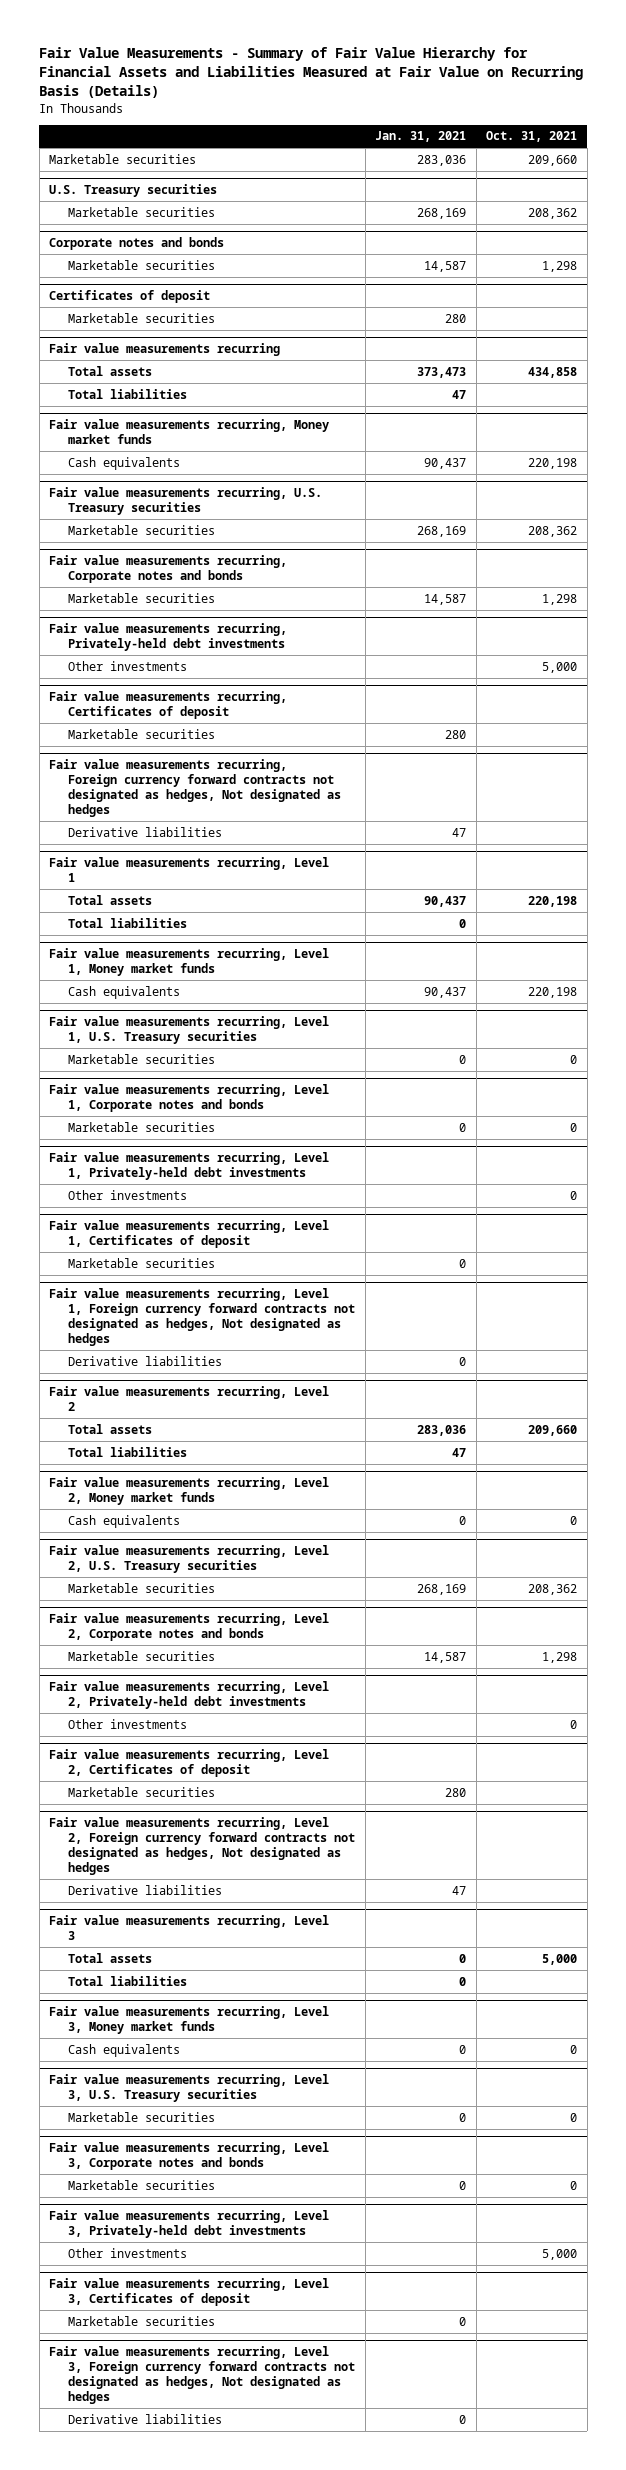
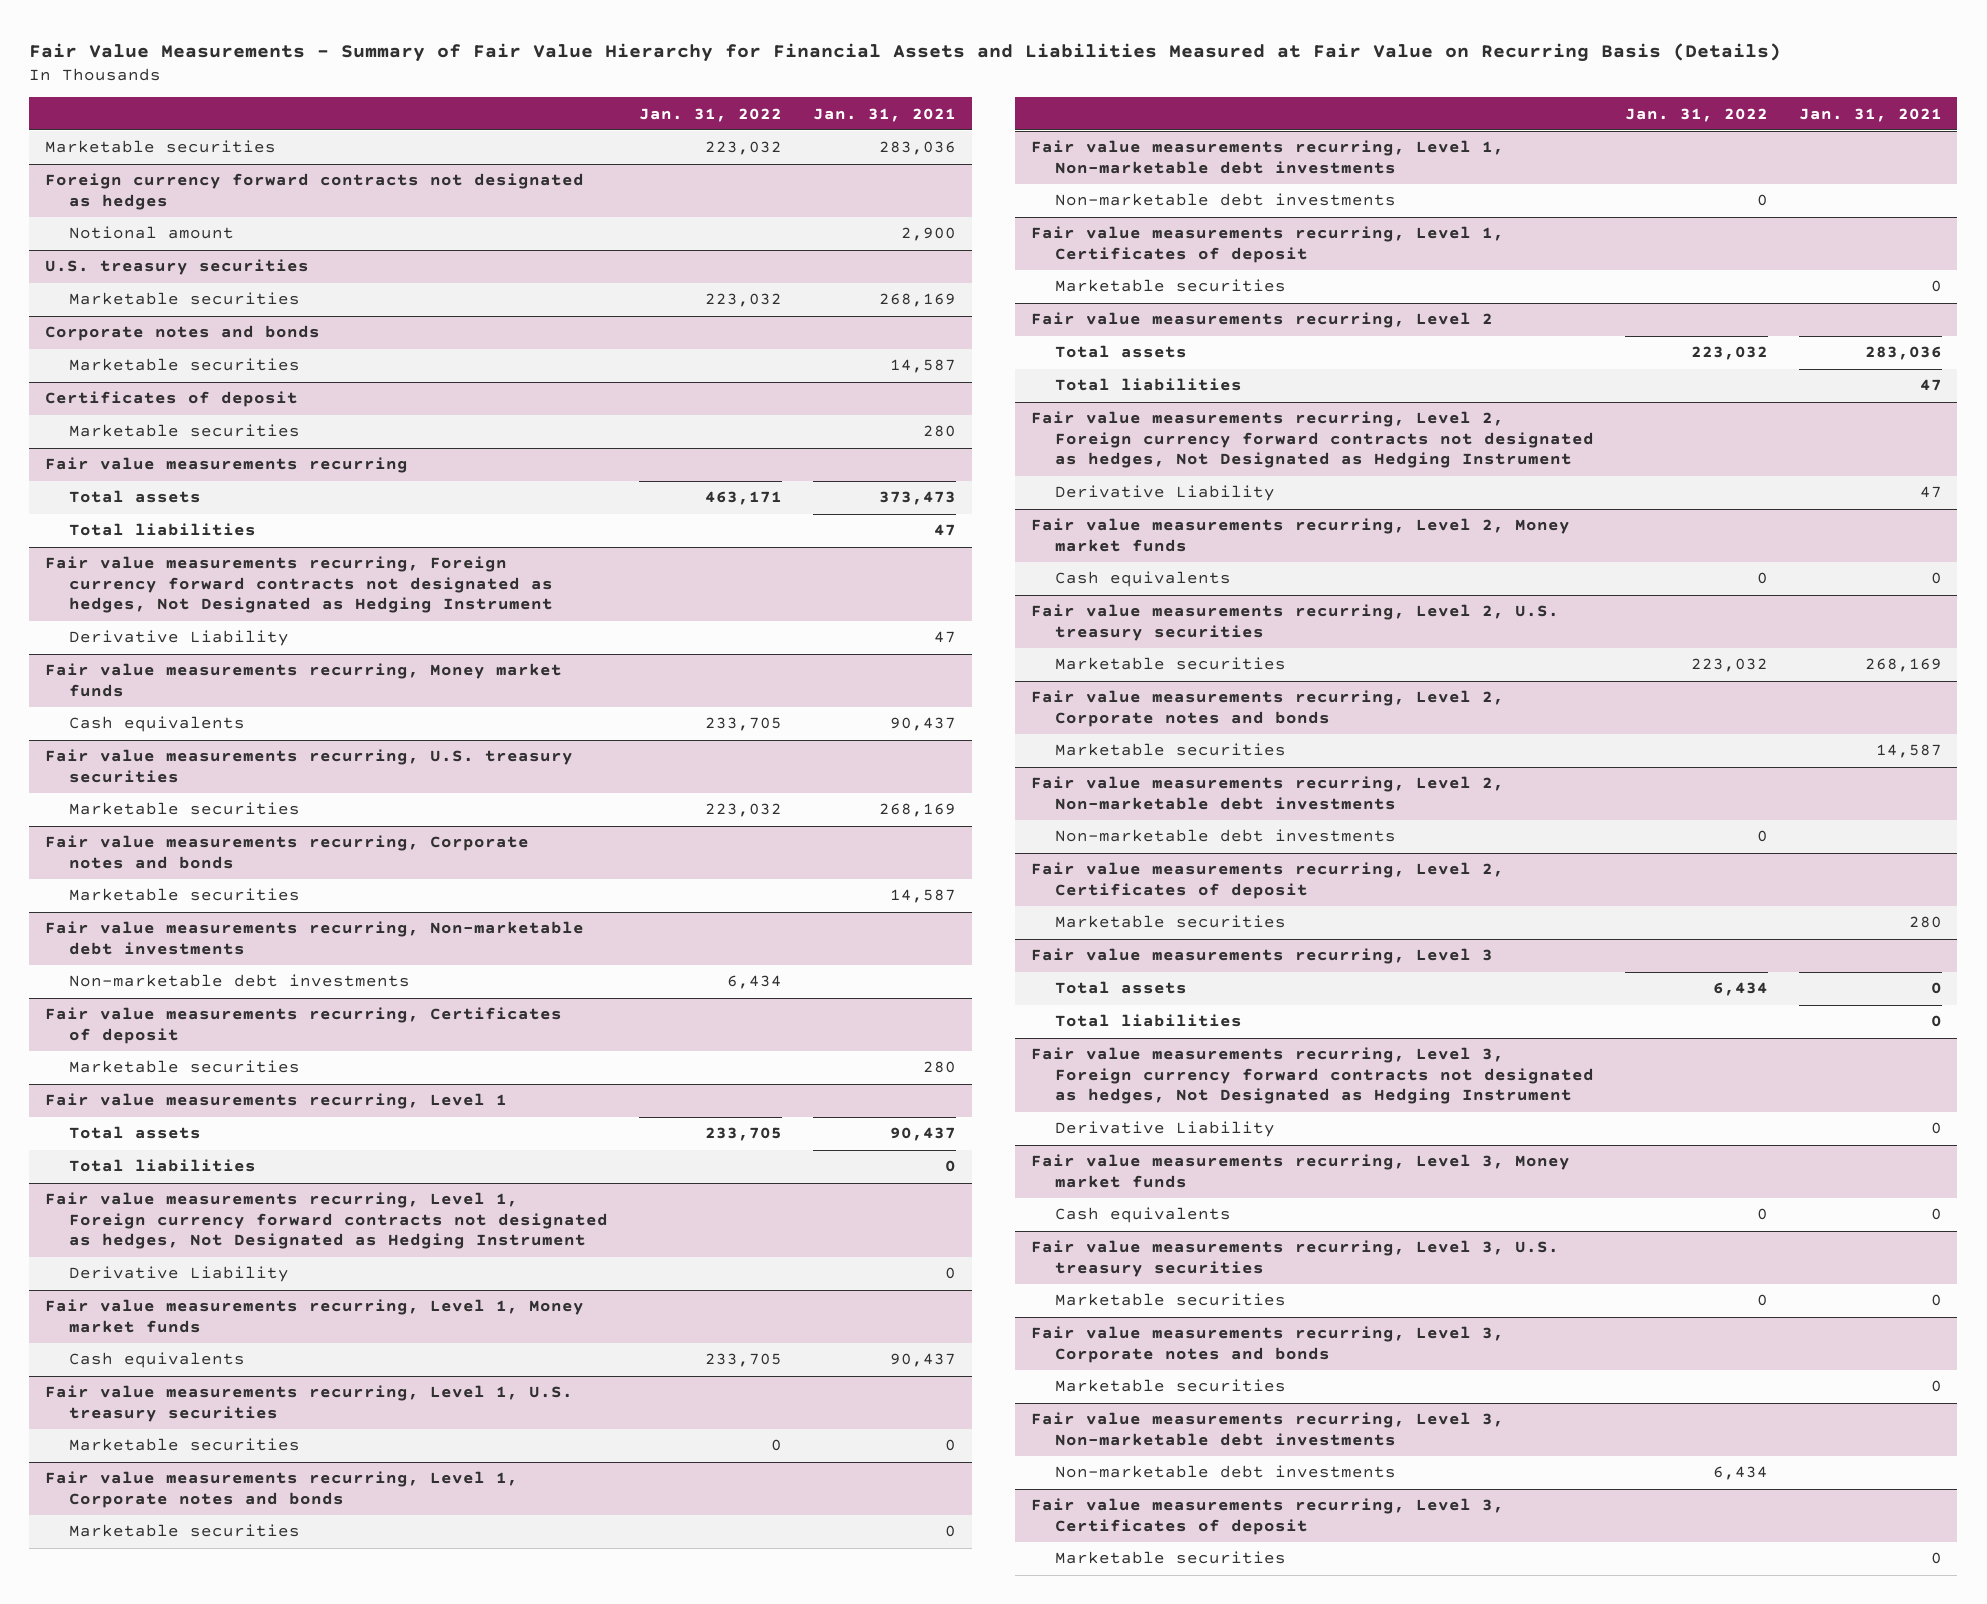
- | Jan. 31, 2021 | Oct. 31, 2021
+ | Jan. 31, 2022 | Jan. 31, 2021
- U.S. Treasury securities
+ Foreign currency forward contracts not designated as hedges
+ Notional amount | | 2,900
+ U.S. treasury securities
+ Fair value measurements recurring, Foreign currency forward contracts not designated as hedges, Not Designated as Hedging Instrument
+ Derivative Liability | | 47
- Fair value measurements recurring, U.S. Treasury securities
+ Fair value measurements recurring, U.S. treasury securities
- Fair value measurements recurring, Privately-held debt investments
- Other investments | | 5,000
+ Fair value measurements recurring, Non-marketable debt investments
+ Non-marketable debt investments | 6,434 |
- Fair value measurements recurring, Foreign currency forward contracts not designated as hedges, Not designated as hedges
- Derivative liabilities | 47 |
+ Fair value measurements recurring, Level 1, Foreign currency forward contracts not designated as hedges, Not Designated as Hedging Instrument
+ Derivative Liability | | 0
- Fair value measurements recurring, Level 1, U.S. Treasury securities
+ Fair value measurements recurring, Level 1, U.S. treasury securities
- Fair value measurements recurring, Level 1, Privately-held debt investments
- Other investments | | 0
+ Fair value measurements recurring, Level 1, Non-marketable debt investments
+ Non-marketable debt investments | 0 |
- Fair value measurements recurring, Level 1, Foreign currency forward contracts not designated as hedges, Not designated as hedges
- Derivative liabilities | 0 |
+ Fair value measurements recurring, Level 2, Foreign currency forward contracts not designated as hedges, Not Designated as Hedging Instrument
+ Derivative Liability | | 47
- Fair value measurements recurring, Level 2, U.S. Treasury securities
+ Fair value measurements recurring, Level 2, U.S. treasury securities
- Fair value measurements recurring, Level 2, Privately-held debt investments
- Other investments | | 0
+ Fair value measurements recurring, Level 2, Non-marketable debt investments
+ Non-marketable debt investments | 0 |
- Fair value measurements recurring, Level 2, Foreign currency forward contracts not designated as hedges, Not designated as hedges
- Derivative liabilities | 47 |
+ Fair value measurements recurring, Level 3, Foreign currency forward contracts not designated as hedges, Not Designated as Hedging Instrument
+ Derivative Liability | | 0
- Fair value measurements recurring, Level 3, U.S. Treasury securities
+ Fair value measurements recurring, Level 3, U.S. treasury securities
- Fair value measurements recurring, Level 3, Privately-held debt investments
- Other investments | | 5,000
+ Fair value measurements recurring, Level 3, Non-marketable debt investments
+ Non-marketable debt investments | 6,434 |
- Fair value measurements recurring, Level 3, Foreign currency forward contracts not designated as hedges, Not designated as hedges
- Derivative liabilities | 0 |

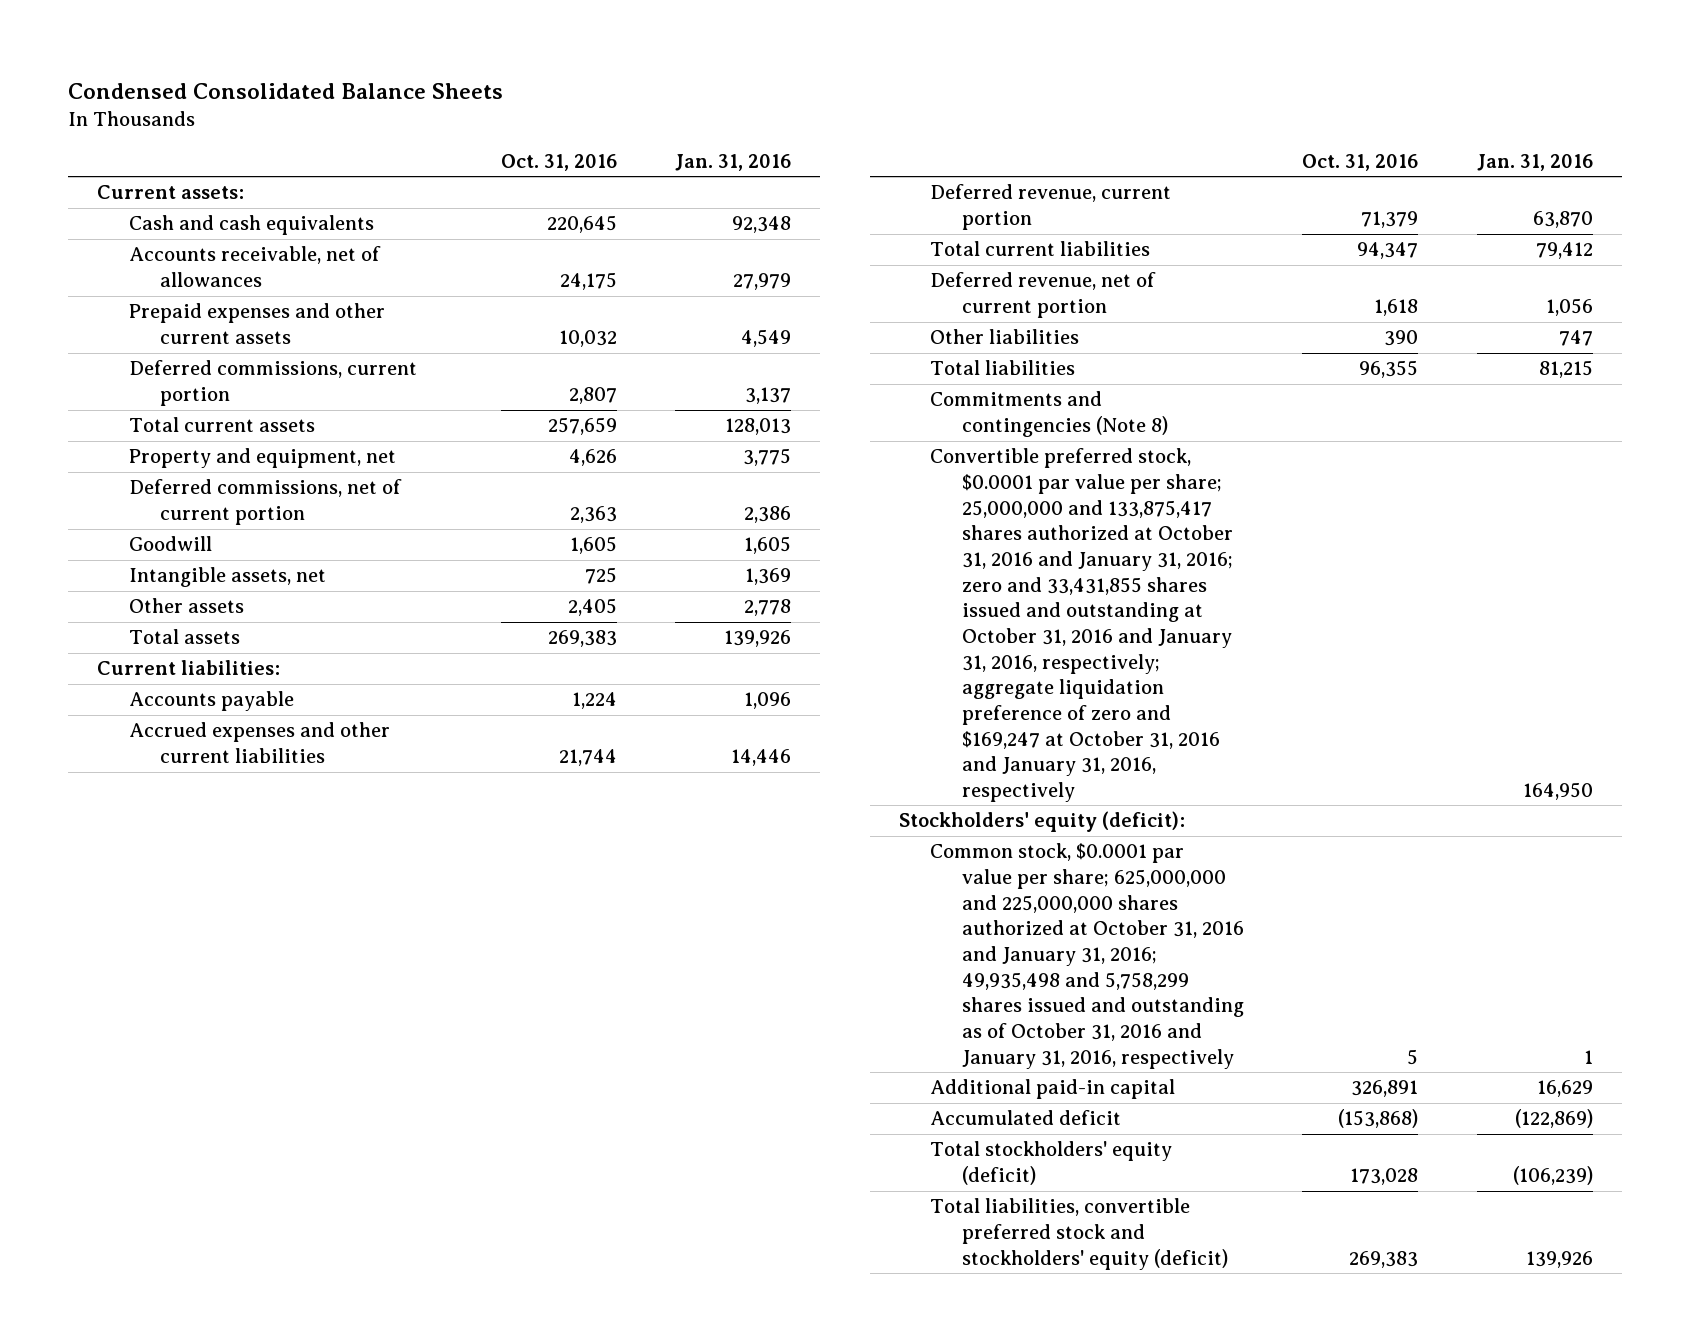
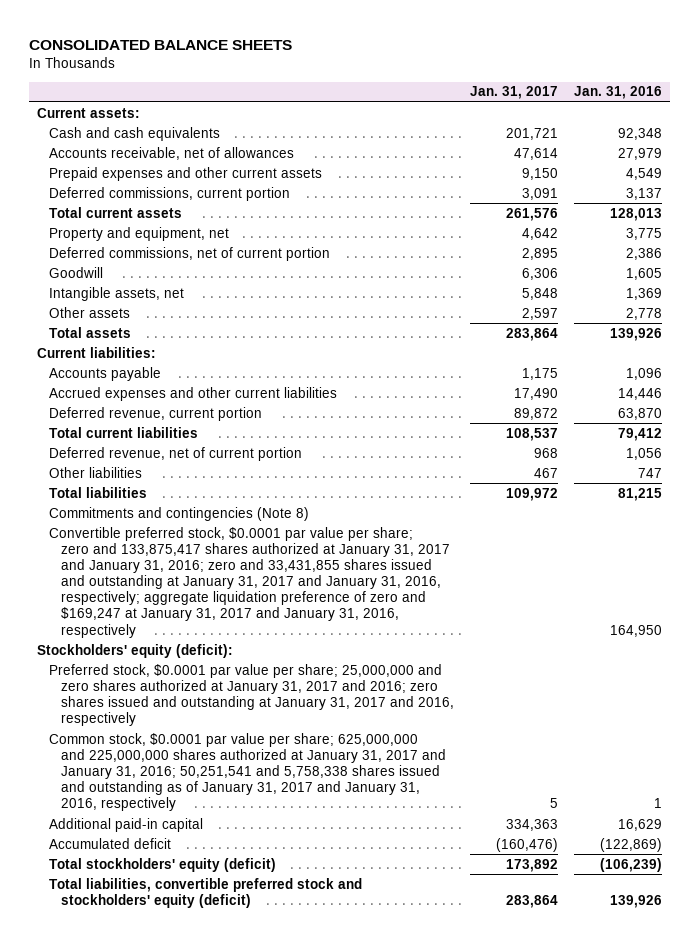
- Condensed Consolidated Balance Sheets
+ CONSOLIDATED BALANCE SHEETS
- | Oct. 31, 2016 | Jan. 31, 2016
+ | Jan. 31, 2017 | Jan. 31, 2016
- Convertible preferred stock, $0.0001 par value per share; 25,000,000 and 133,875,417 shares authorized at October 31, 2016 and January 31, 2016; zero and 33,431,855 shares issued and outstanding at October 31, 2016 and January 31, 2016, respectively; aggregate liquidation preference of zero and $169,247 at October 31, 2016 and January 31, 2016, respectively | | 164,950
+ Convertible preferred stock, $0.0001 par value per share; zero and 133,875,417 shares authorized at January 31, 2017 and January 31, 2016; zero and 33,431,855 shares issued and outstanding at January 31, 2017 and January 31, 2016, respectively; aggregate liquidation preference of zero and $169,247 at January 31, 2017 and January 31, 2016, respectively | | 164,950
- Common stock, $0.0001 par value per share; 625,000,000 and 225,000,000 shares authorized at October 31, 2016 and January 31, 2016; 49,935,498 and 5,758,299 shares issued and outstanding as of October 31, 2016 and January 31, 2016, respectively | 5 | 1
+ Preferred stock, $0.0001 par value per share; 25,000,000 and zero shares authorized at January 31, 2017 and 2016; zero shares issued and outstanding at January 31, 2017 and 2016, respectively
+ Common stock, $0.0001 par value per share; 625,000,000 and 225,000,000 shares authorized at January 31, 2017 and January 31, 2016; 50,251,541 and 5,758,338 shares issued and outstanding as of January 31, 2017 and January 31, 2016, respectively | 5 | 1

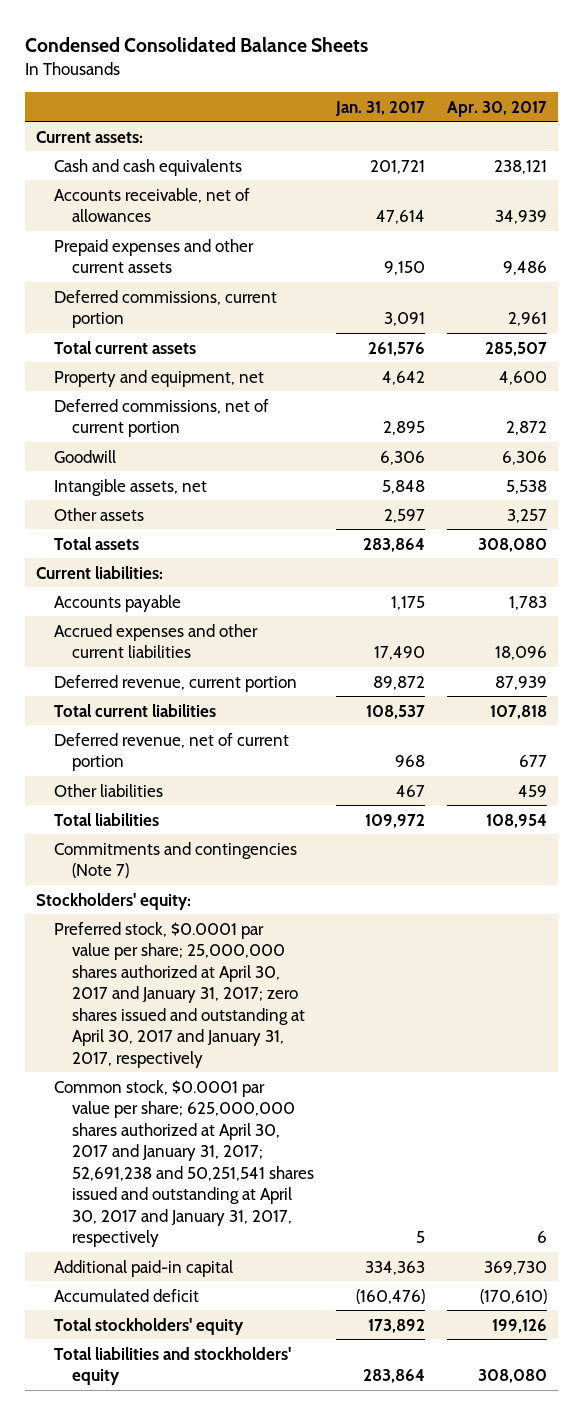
- CONSOLIDATED BALANCE SHEETS
+ Condensed Consolidated Balance Sheets
- | Jan. 31, 2017 | Jan. 31, 2016
+ | Jan. 31, 2017 | Apr. 30, 2017
- Commitments and contingencies (Note 8)
- Convertible preferred stock, $0.0001 par value per share; zero and 133,875,417 shares authorized at January 31, 2017 and January 31, 2016; zero and 33,431,855 shares issued and outstanding at January 31, 2017 and January 31, 2016, respectively; aggregate liquidation preference of zero and $169,247 at January 31, 2017 and January 31, 2016, respectively | | 164,950
- Stockholders' equity (deficit):
- Preferred stock, $0.0001 par value per share; 25,000,000 and zero shares authorized at January 31, 2017 and 2016; zero shares issued and outstanding at January 31, 2017 and 2016, respectively
- Common stock, $0.0001 par value per share; 625,000,000 and 225,000,000 shares authorized at January 31, 2017 and January 31, 2016; 50,251,541 and 5,758,338 shares issued and outstanding as of January 31, 2017 and January 31, 2016, respectively | 5 | 1
+ Commitments and contingencies (Note 7)
+ Stockholders' equity:
+ Preferred stock, $0.0001 par value per share; 25,000,000 shares authorized at April 30, 2017 and January 31, 2017; zero shares issued and outstanding at April 30, 2017 and January 31, 2017, respectively
+ Common stock, $0.0001 par value per share; 625,000,000 shares authorized at April 30, 2017 and January 31, 2017; 52,691,238 and 50,251,541 shares issued and outstanding at April 30, 2017 and January 31, 2017, respectively | 5 | 6
- Total stockholders' equity (deficit) | 173,892 | (106,239)
- Total liabilities, convertible preferred stock and stockholders' equity (deficit) | 283,864 | 139,926
+ Total stockholders' equity | 173,892 | 199,126
+ Total liabilities and stockholders' equity | 283,864 | 308,080

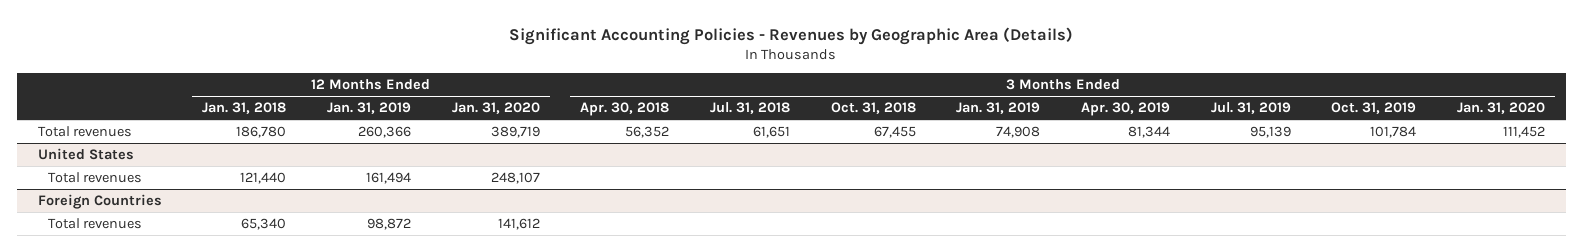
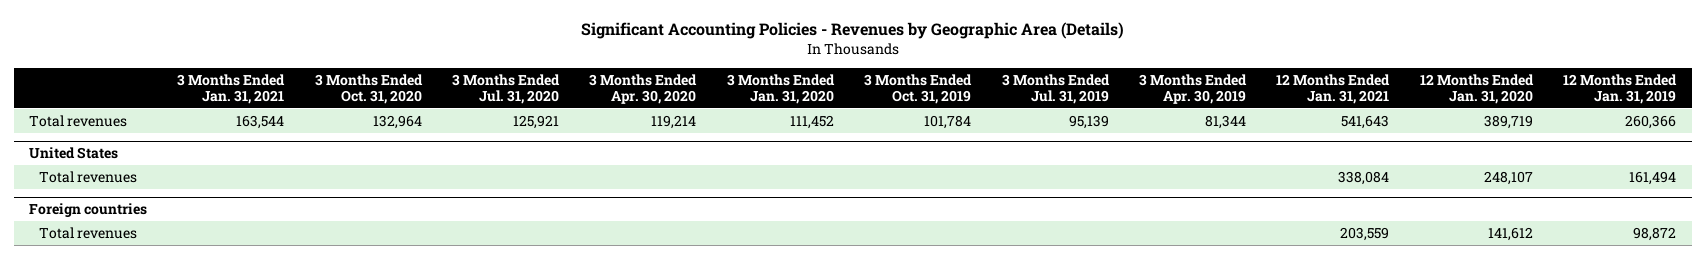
- | 12 Months Ended Jan. 31, 2018 | 12 Months Ended Jan. 31, 2019 | 12 Months Ended Jan. 31, 2020 | 3 Months Ended Apr. 30, 2018 | 3 Months Ended Jul. 31, 2018 | 3 Months Ended Oct. 31, 2018 | 3 Months Ended Jan. 31, 2019 | 3 Months Ended Apr. 30, 2019 | 3 Months Ended Jul. 31, 2019 | 3 Months Ended Oct. 31, 2019 | 3 Months Ended Jan. 31, 2020
+ | 3 Months Ended Jan. 31, 2021 | 3 Months Ended Oct. 31, 2020 | 3 Months Ended Jul. 31, 2020 | 3 Months Ended Apr. 30, 2020 | 3 Months Ended Jan. 31, 2020 | 3 Months Ended Oct. 31, 2019 | 3 Months Ended Jul. 31, 2019 | 3 Months Ended Apr. 30, 2019 | 12 Months Ended Jan. 31, 2021 | 12 Months Ended Jan. 31, 2020 | 12 Months Ended Jan. 31, 2019
- Foreign Countries
+ Foreign countries

